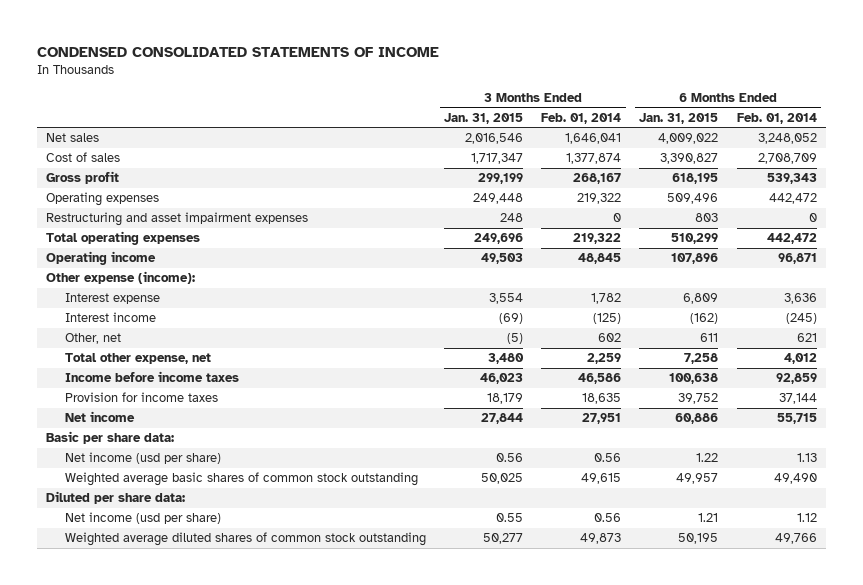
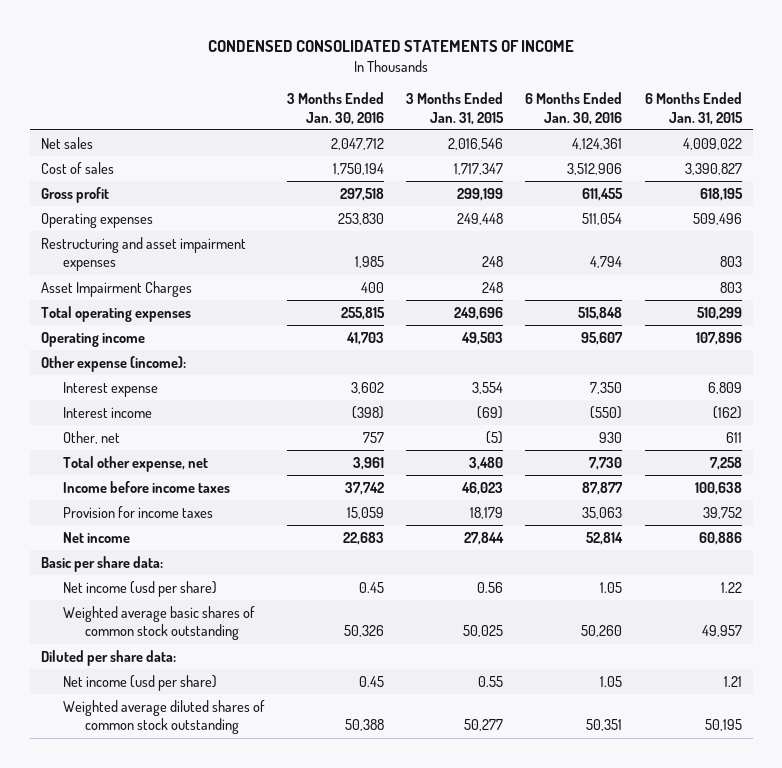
- | 3 Months Ended Jan. 31, 2015 | 3 Months Ended Feb. 01, 2014 | 6 Months Ended Jan. 31, 2015 | 6 Months Ended Feb. 01, 2014
+ | 3 Months Ended Jan. 30, 2016 | 3 Months Ended Jan. 31, 2015 | 6 Months Ended Jan. 30, 2016 | 6 Months Ended Jan. 31, 2015
+ Asset Impairment Charges | 400 | 248 | | 803

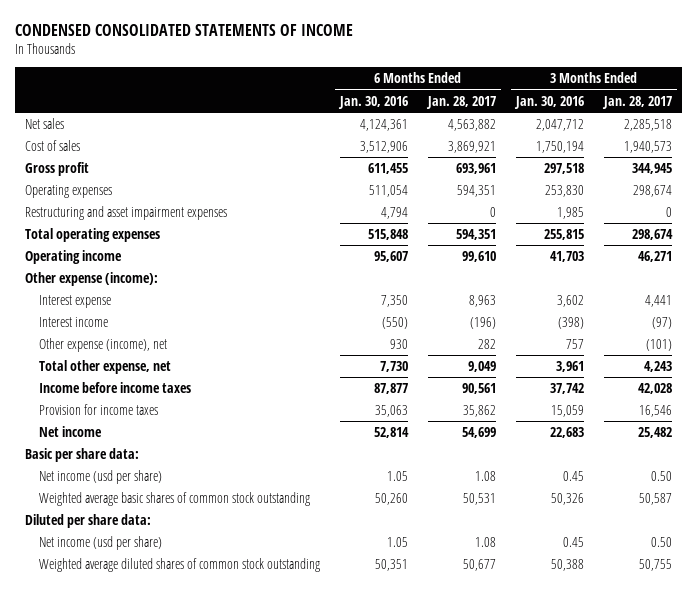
- | 3 Months Ended Jan. 30, 2016 | 3 Months Ended Jan. 31, 2015 | 6 Months Ended Jan. 30, 2016 | 6 Months Ended Jan. 31, 2015
+ | 6 Months Ended Jan. 30, 2016 | 6 Months Ended Jan. 28, 2017 | 3 Months Ended Jan. 30, 2016 | 3 Months Ended Jan. 28, 2017
- Asset Impairment Charges | 400 | 248 | | 803
- Other, net | 757 | (5) | 930 | 611
+ Other expense (income), net | 930 | 282 | 757 | (101)

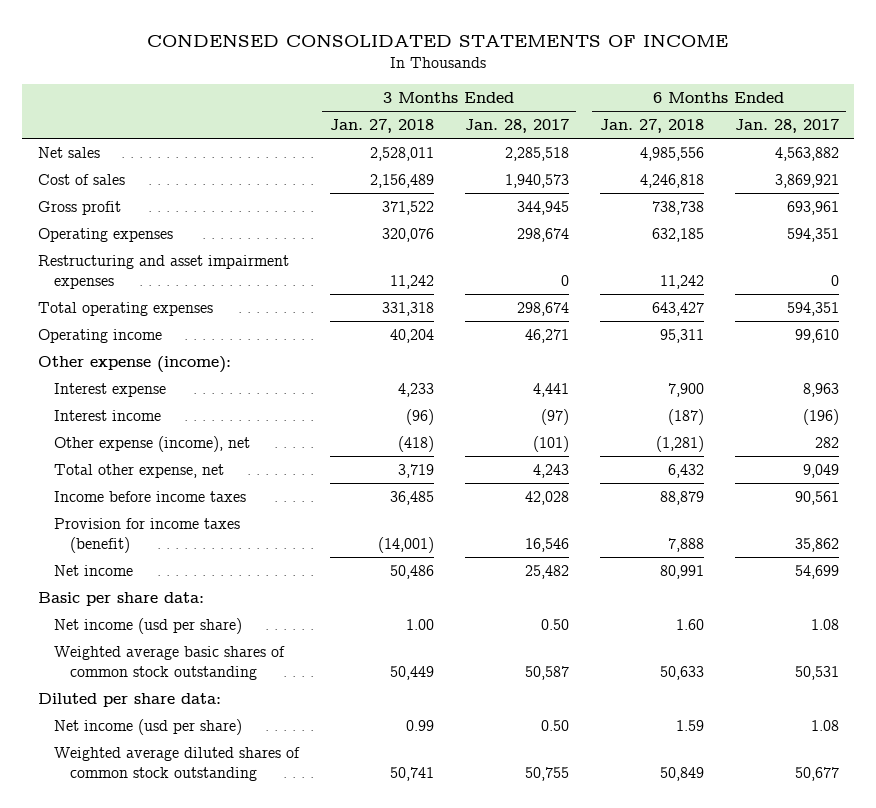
- | 6 Months Ended Jan. 30, 2016 | 6 Months Ended Jan. 28, 2017 | 3 Months Ended Jan. 30, 2016 | 3 Months Ended Jan. 28, 2017
+ | 3 Months Ended Jan. 27, 2018 | 3 Months Ended Jan. 28, 2017 | 6 Months Ended Jan. 27, 2018 | 6 Months Ended Jan. 28, 2017
- Provision for income taxes | 35,063 | 35,862 | 15,059 | 16,546
+ Provision for income taxes (benefit) | (14,001) | 16,546 | 7,888 | 35,862

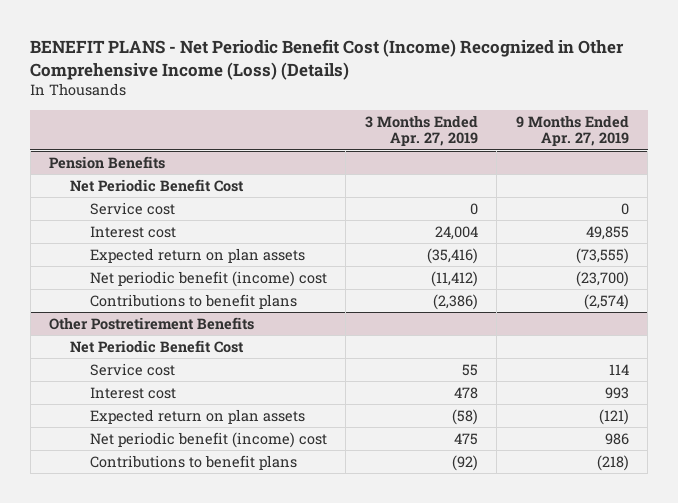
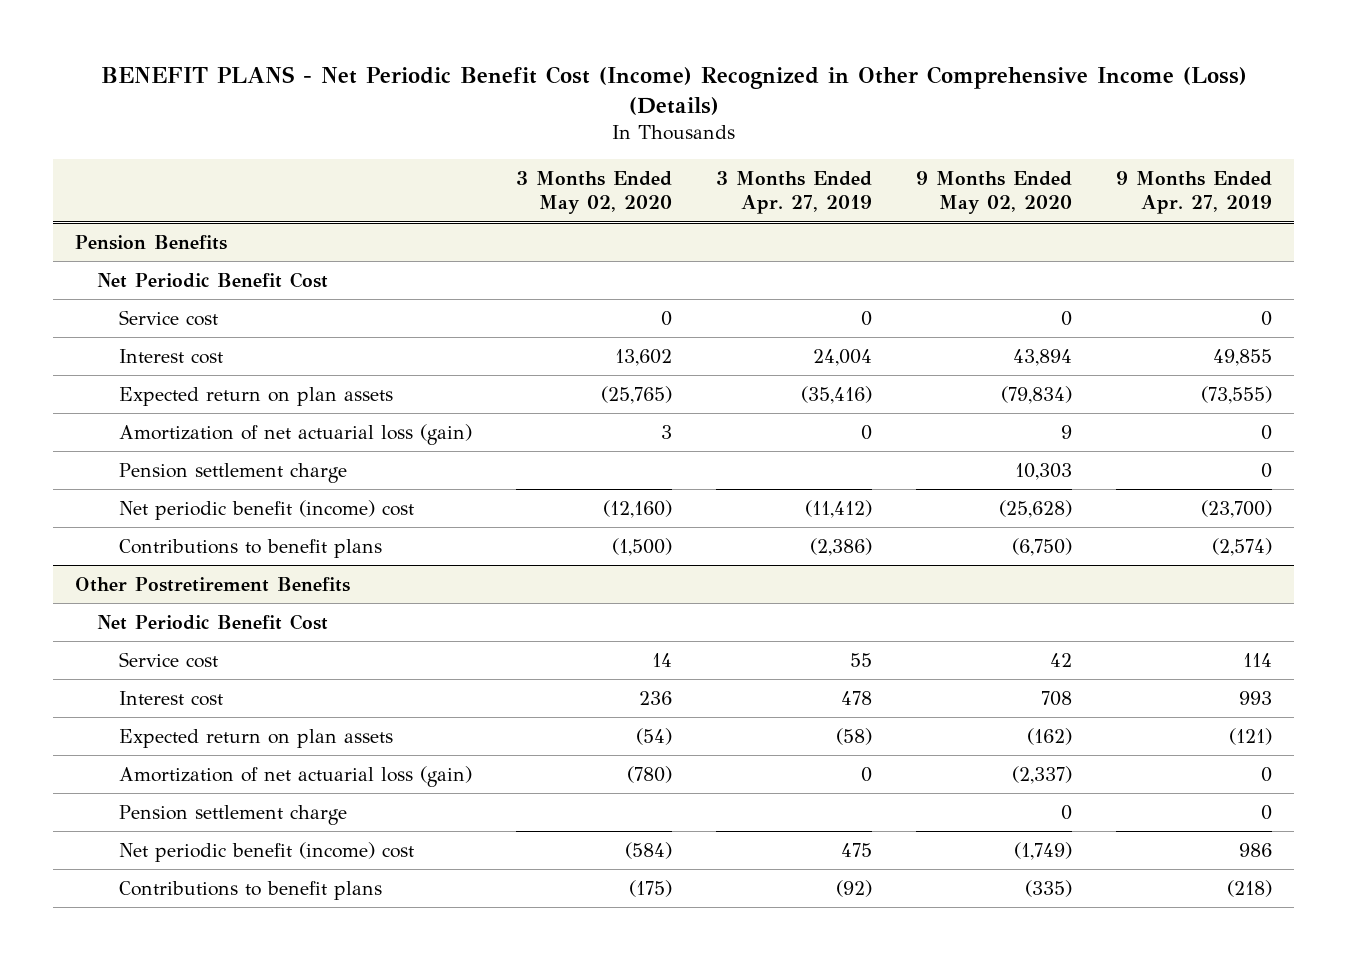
- | 3 Months Ended Apr. 27, 2019 | 9 Months Ended Apr. 27, 2019
+ | 3 Months Ended May 02, 2020 | 3 Months Ended Apr. 27, 2019 | 9 Months Ended May 02, 2020 | 9 Months Ended Apr. 27, 2019
@ Pension Benefits
+ Amortization of net actuarial loss (gain) | 3 | 0 | 9 | 0
+ Pension settlement charge | | | 10,303 | 0
@ Other Postretirement Benefits
+ Amortization of net actuarial loss (gain) | (780) | 0 | (2,337) | 0
+ Pension settlement charge | | | 0 | 0

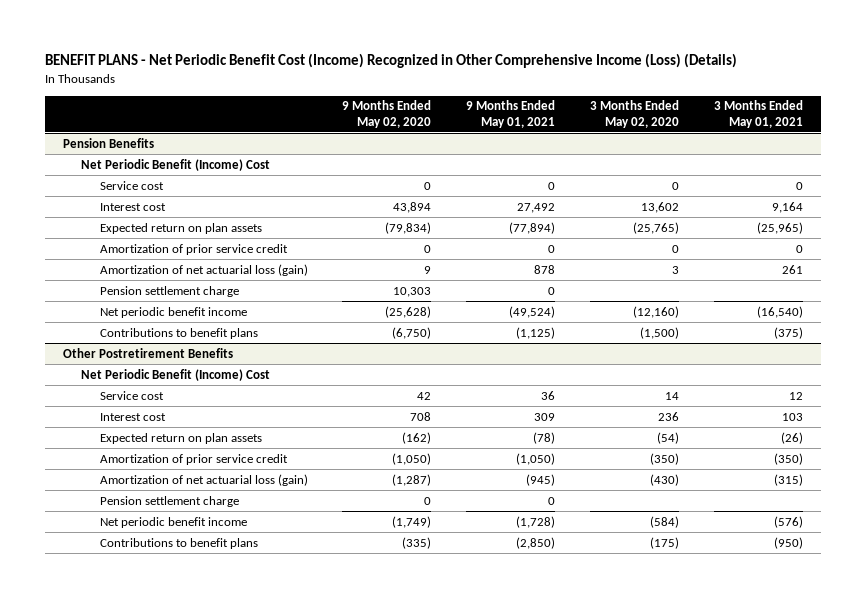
- | 3 Months Ended May 02, 2020 | 3 Months Ended Apr. 27, 2019 | 9 Months Ended May 02, 2020 | 9 Months Ended Apr. 27, 2019
+ | 9 Months Ended May 02, 2020 | 9 Months Ended May 01, 2021 | 3 Months Ended May 02, 2020 | 3 Months Ended May 01, 2021
@ Pension Benefits
- Net Periodic Benefit Cost
+ Net Periodic Benefit (Income) Cost
+ Amortization of prior service credit | 0 | 0 | 0 | 0
- Net periodic benefit (income) cost | (12,160) | (11,412) | (25,628) | (23,700)
+ Net periodic benefit income | (25,628) | (49,524) | (12,160) | (16,540)
@ Other Postretirement Benefits
- Net Periodic Benefit Cost
+ Net Periodic Benefit (Income) Cost
- Amortization of net actuarial loss (gain) | (780) | 0 | (2,337) | 0
+ Amortization of prior service credit | (1,050) | (1,050) | (350) | (350)
+ Amortization of net actuarial loss (gain) | (1,287) | (945) | (430) | (315)
- Net periodic benefit (income) cost | (584) | 475 | (1,749) | 986
+ Net periodic benefit income | (1,749) | (1,728) | (584) | (576)

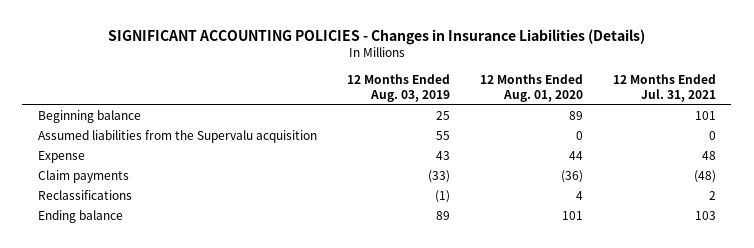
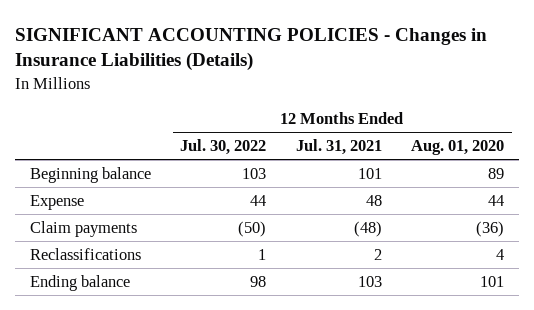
- | 12 Months Ended Aug. 03, 2019 | 12 Months Ended Aug. 01, 2020 | 12 Months Ended Jul. 31, 2021
+ | 12 Months Ended Jul. 30, 2022 | 12 Months Ended Jul. 31, 2021 | 12 Months Ended Aug. 01, 2020
- Assumed liabilities from the Supervalu acquisition | 55 | 0 | 0

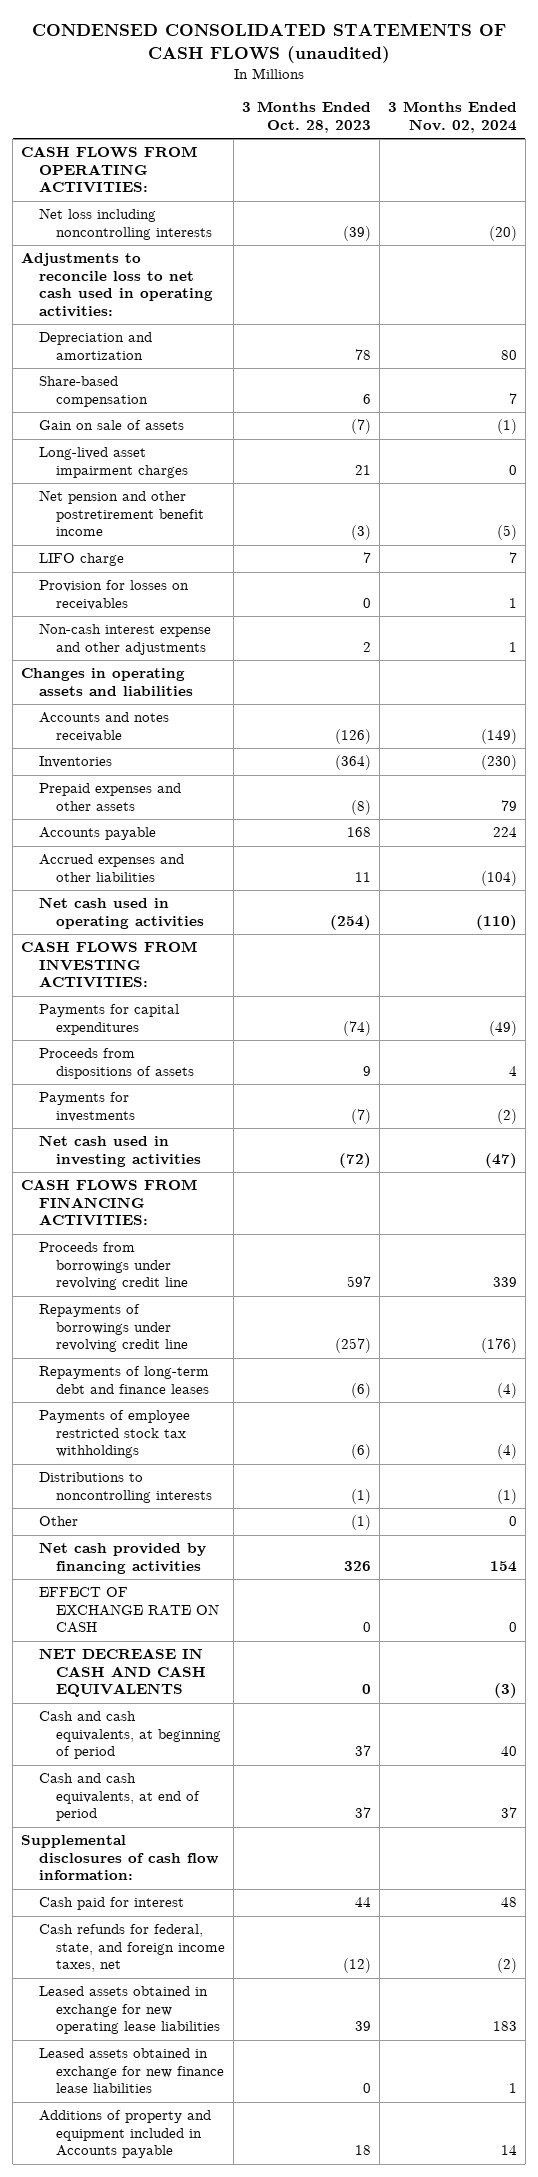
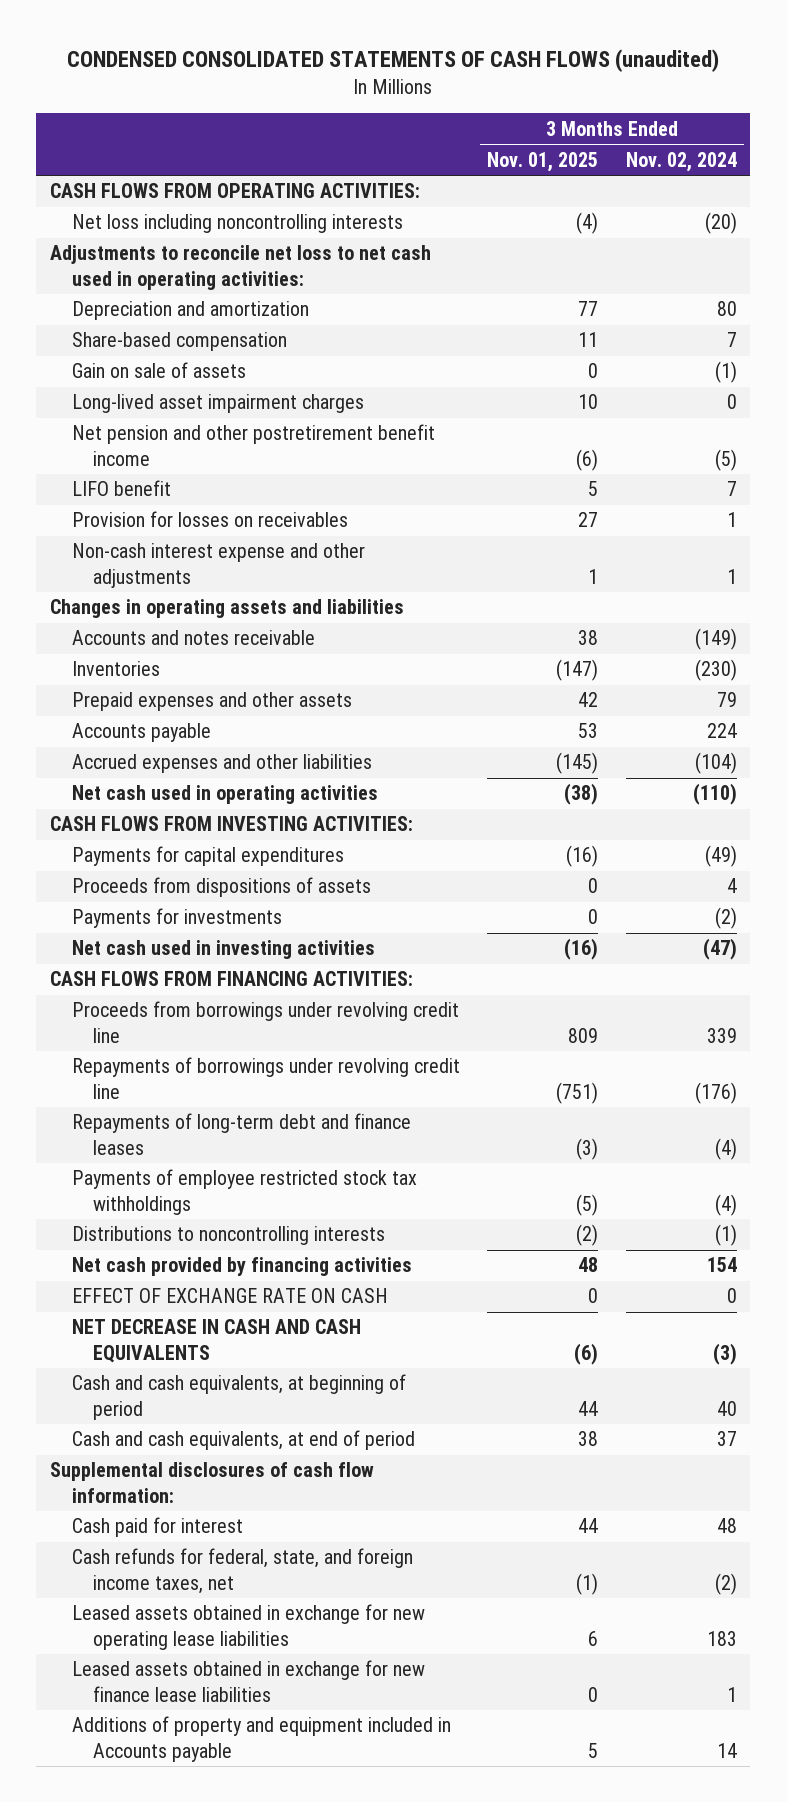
- | 3 Months Ended Oct. 28, 2023 | 3 Months Ended Nov. 02, 2024
+ | 3 Months Ended Nov. 01, 2025 | 3 Months Ended Nov. 02, 2024
- Adjustments to reconcile loss to net cash used in operating activities:
+ Adjustments to reconcile net loss to net cash used in operating activities:
- LIFO charge | 7 | 7
+ LIFO benefit | 5 | 7
- Other | (1) | 0

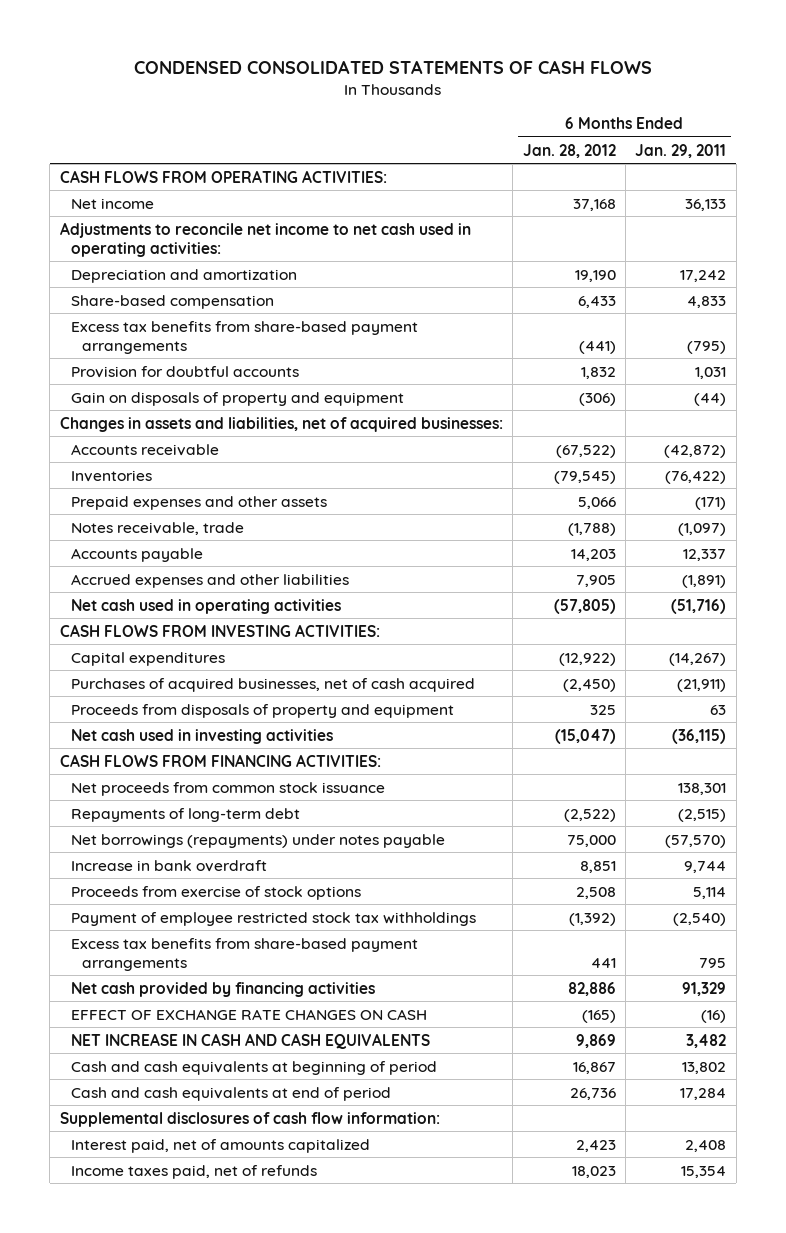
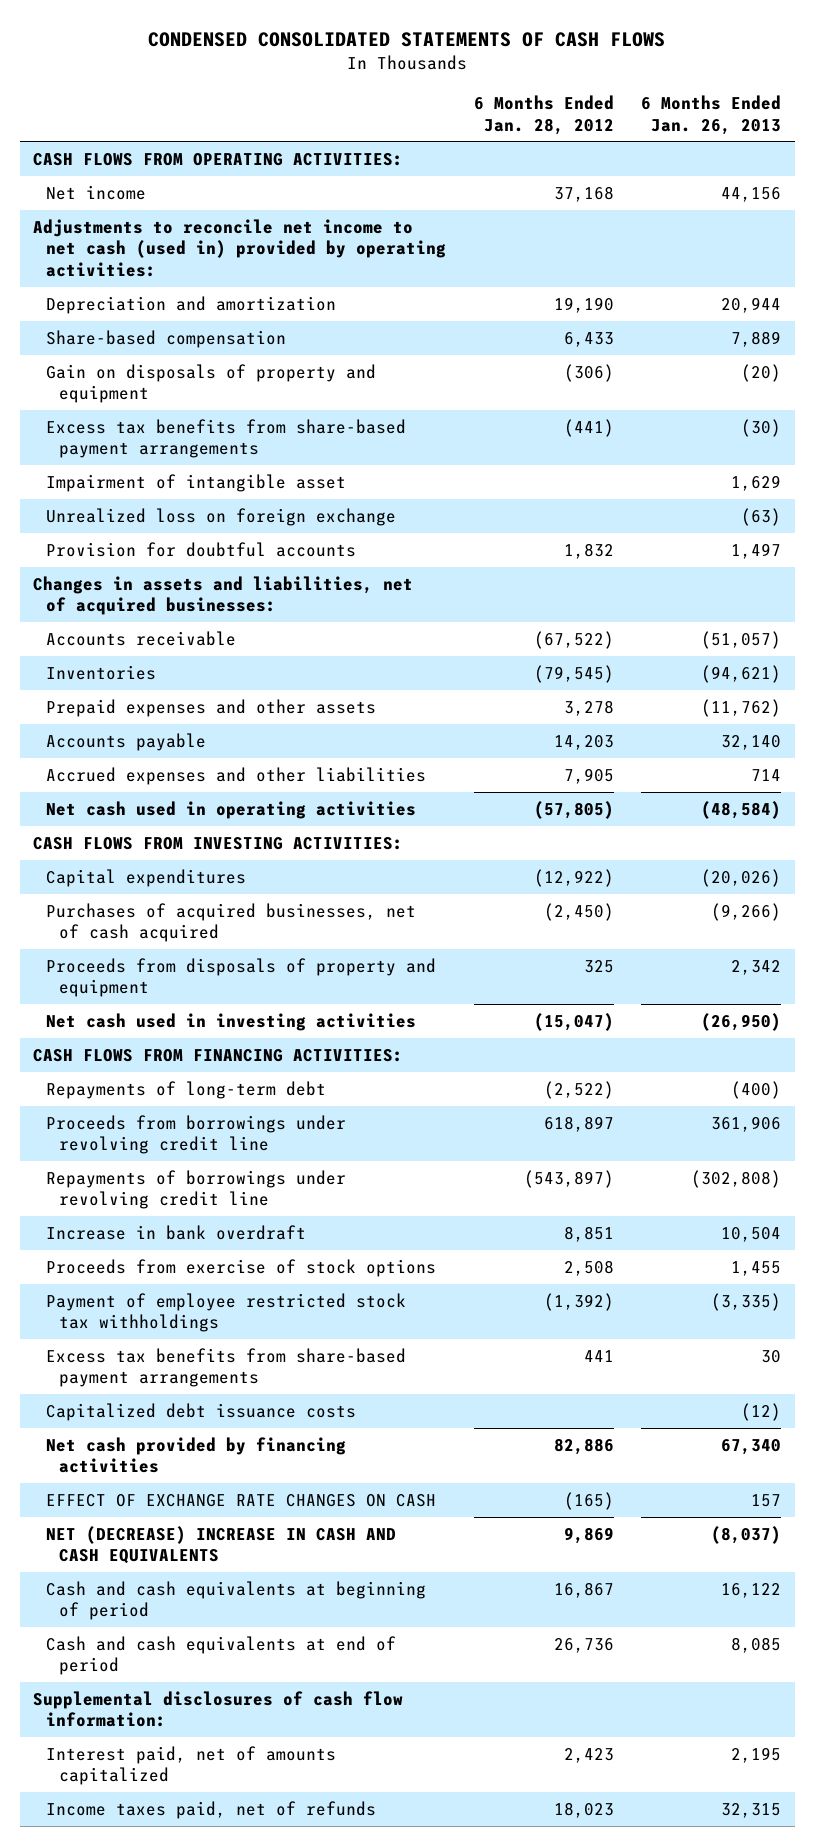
- | 6 Months Ended Jan. 28, 2012 | 6 Months Ended Jan. 29, 2011
+ | 6 Months Ended Jan. 28, 2012 | 6 Months Ended Jan. 26, 2013
- Adjustments to reconcile net income to net cash used in operating activities:
+ Adjustments to reconcile net income to net cash (used in) provided by operating activities:
moved up: Gain on disposals of property and equipment | (306) | (20)
+ Impairment of intangible asset | | 1,629
+ Unrealized loss on foreign exchange | | (63)
- Prepaid expenses and other assets | 5,066 | (171)
- Notes receivable, trade | (1,788) | (1,097)
+ Prepaid expenses and other assets | 3,278 | (11,762)
- Net proceeds from common stock issuance | | 138,301
- Net borrowings (repayments) under notes payable | 75,000 | (57,570)
+ Proceeds from borrowings under revolving credit line | 618,897 | 361,906
+ Repayments of borrowings under revolving credit line | (543,897) | (302,808)
+ Capitalized debt issuance costs | | (12)
- NET INCREASE IN CASH AND CASH EQUIVALENTS | 9,869 | 3,482
+ NET (DECREASE) INCREASE IN CASH AND CASH EQUIVALENTS | 9,869 | (8,037)

